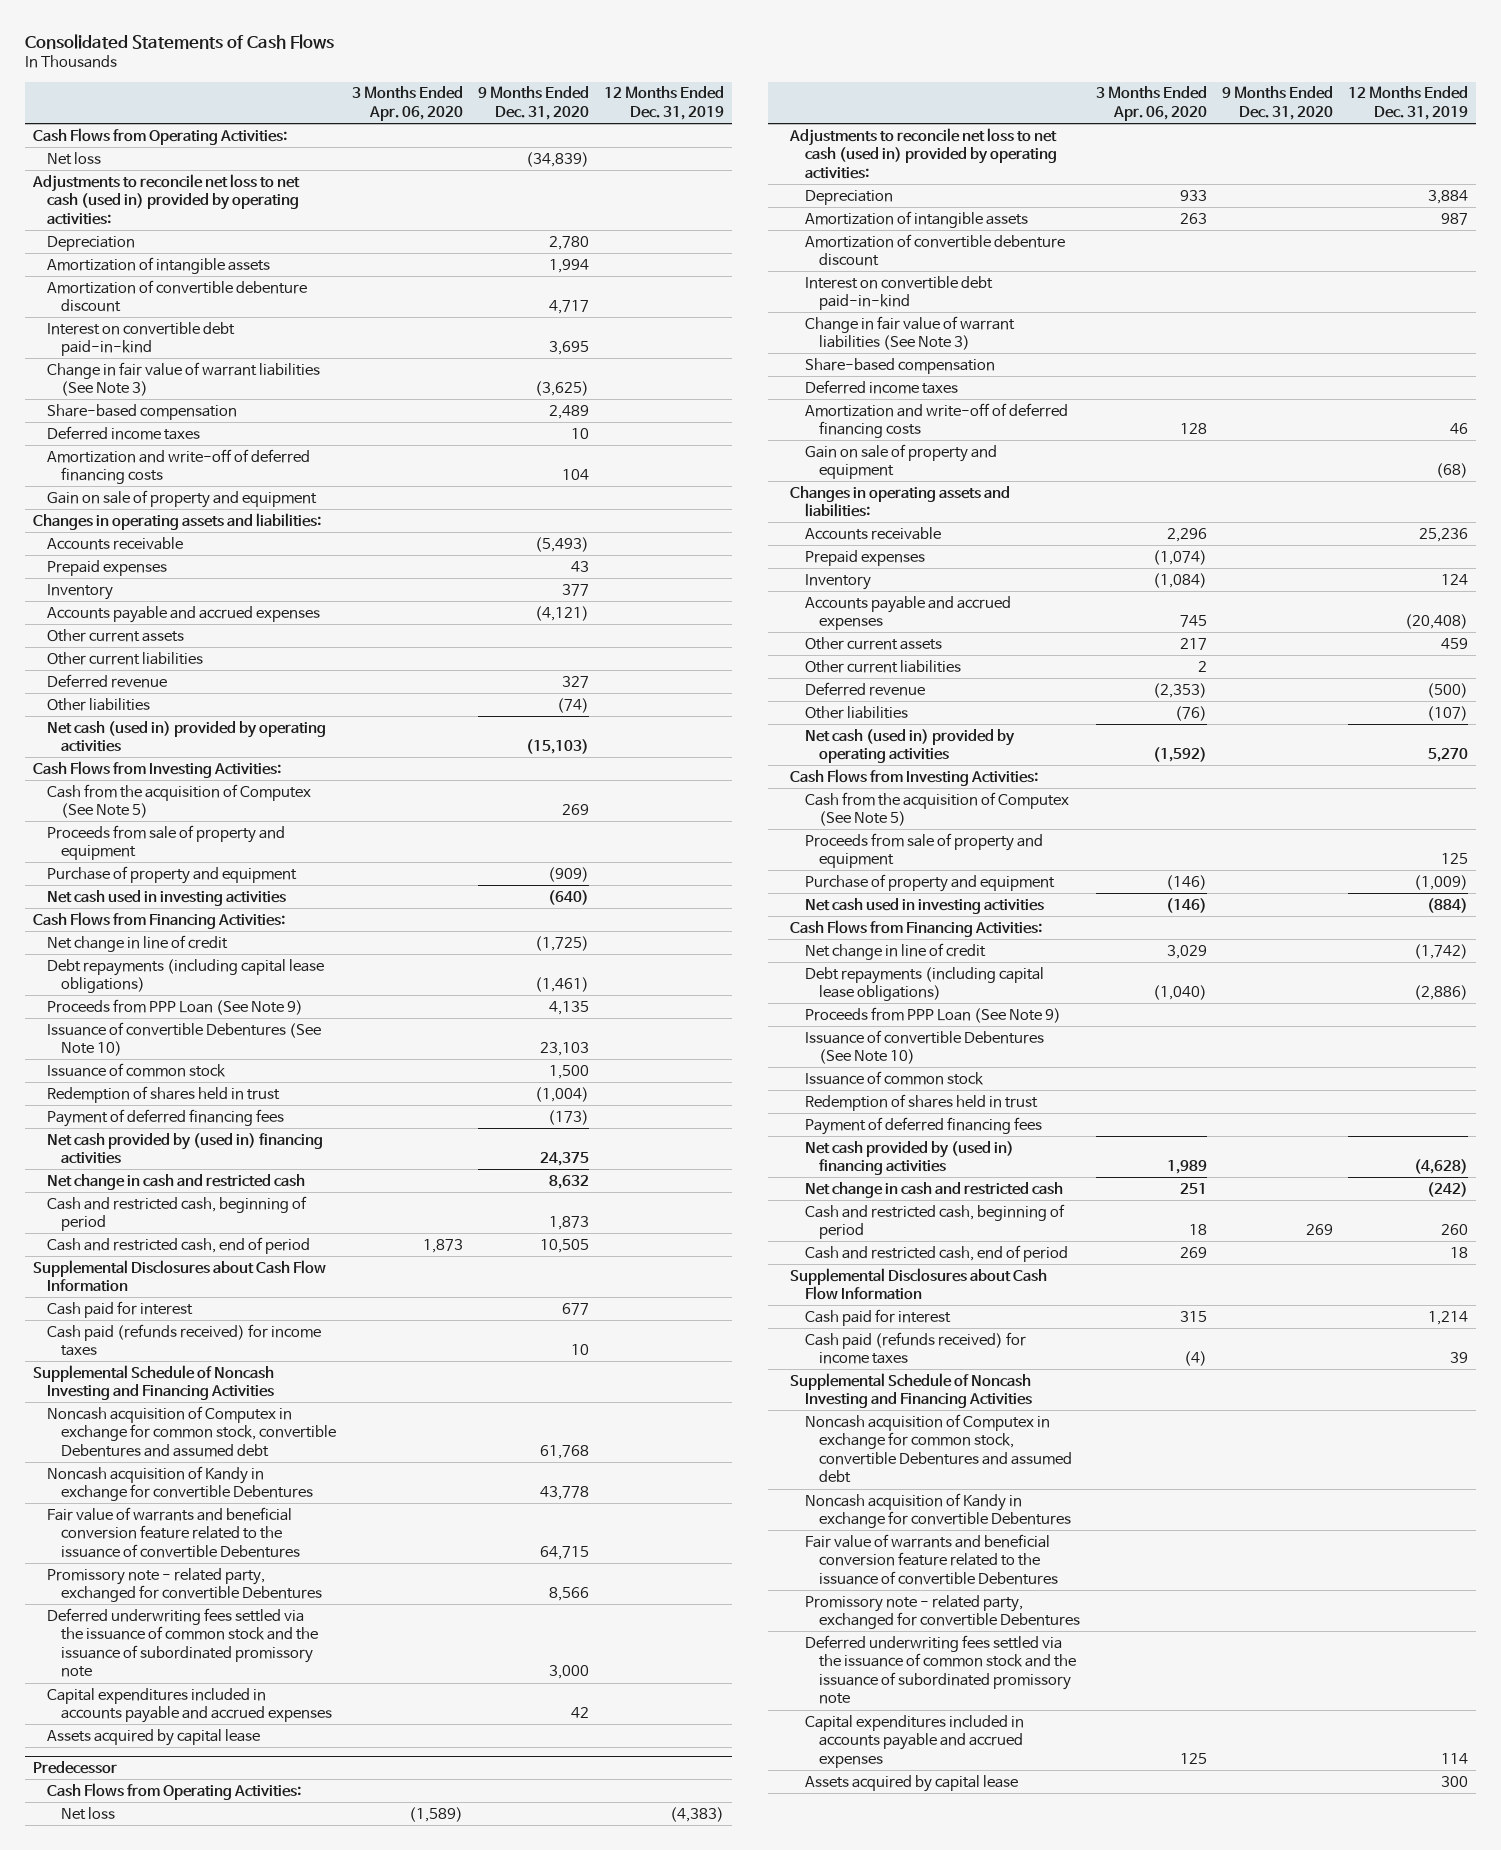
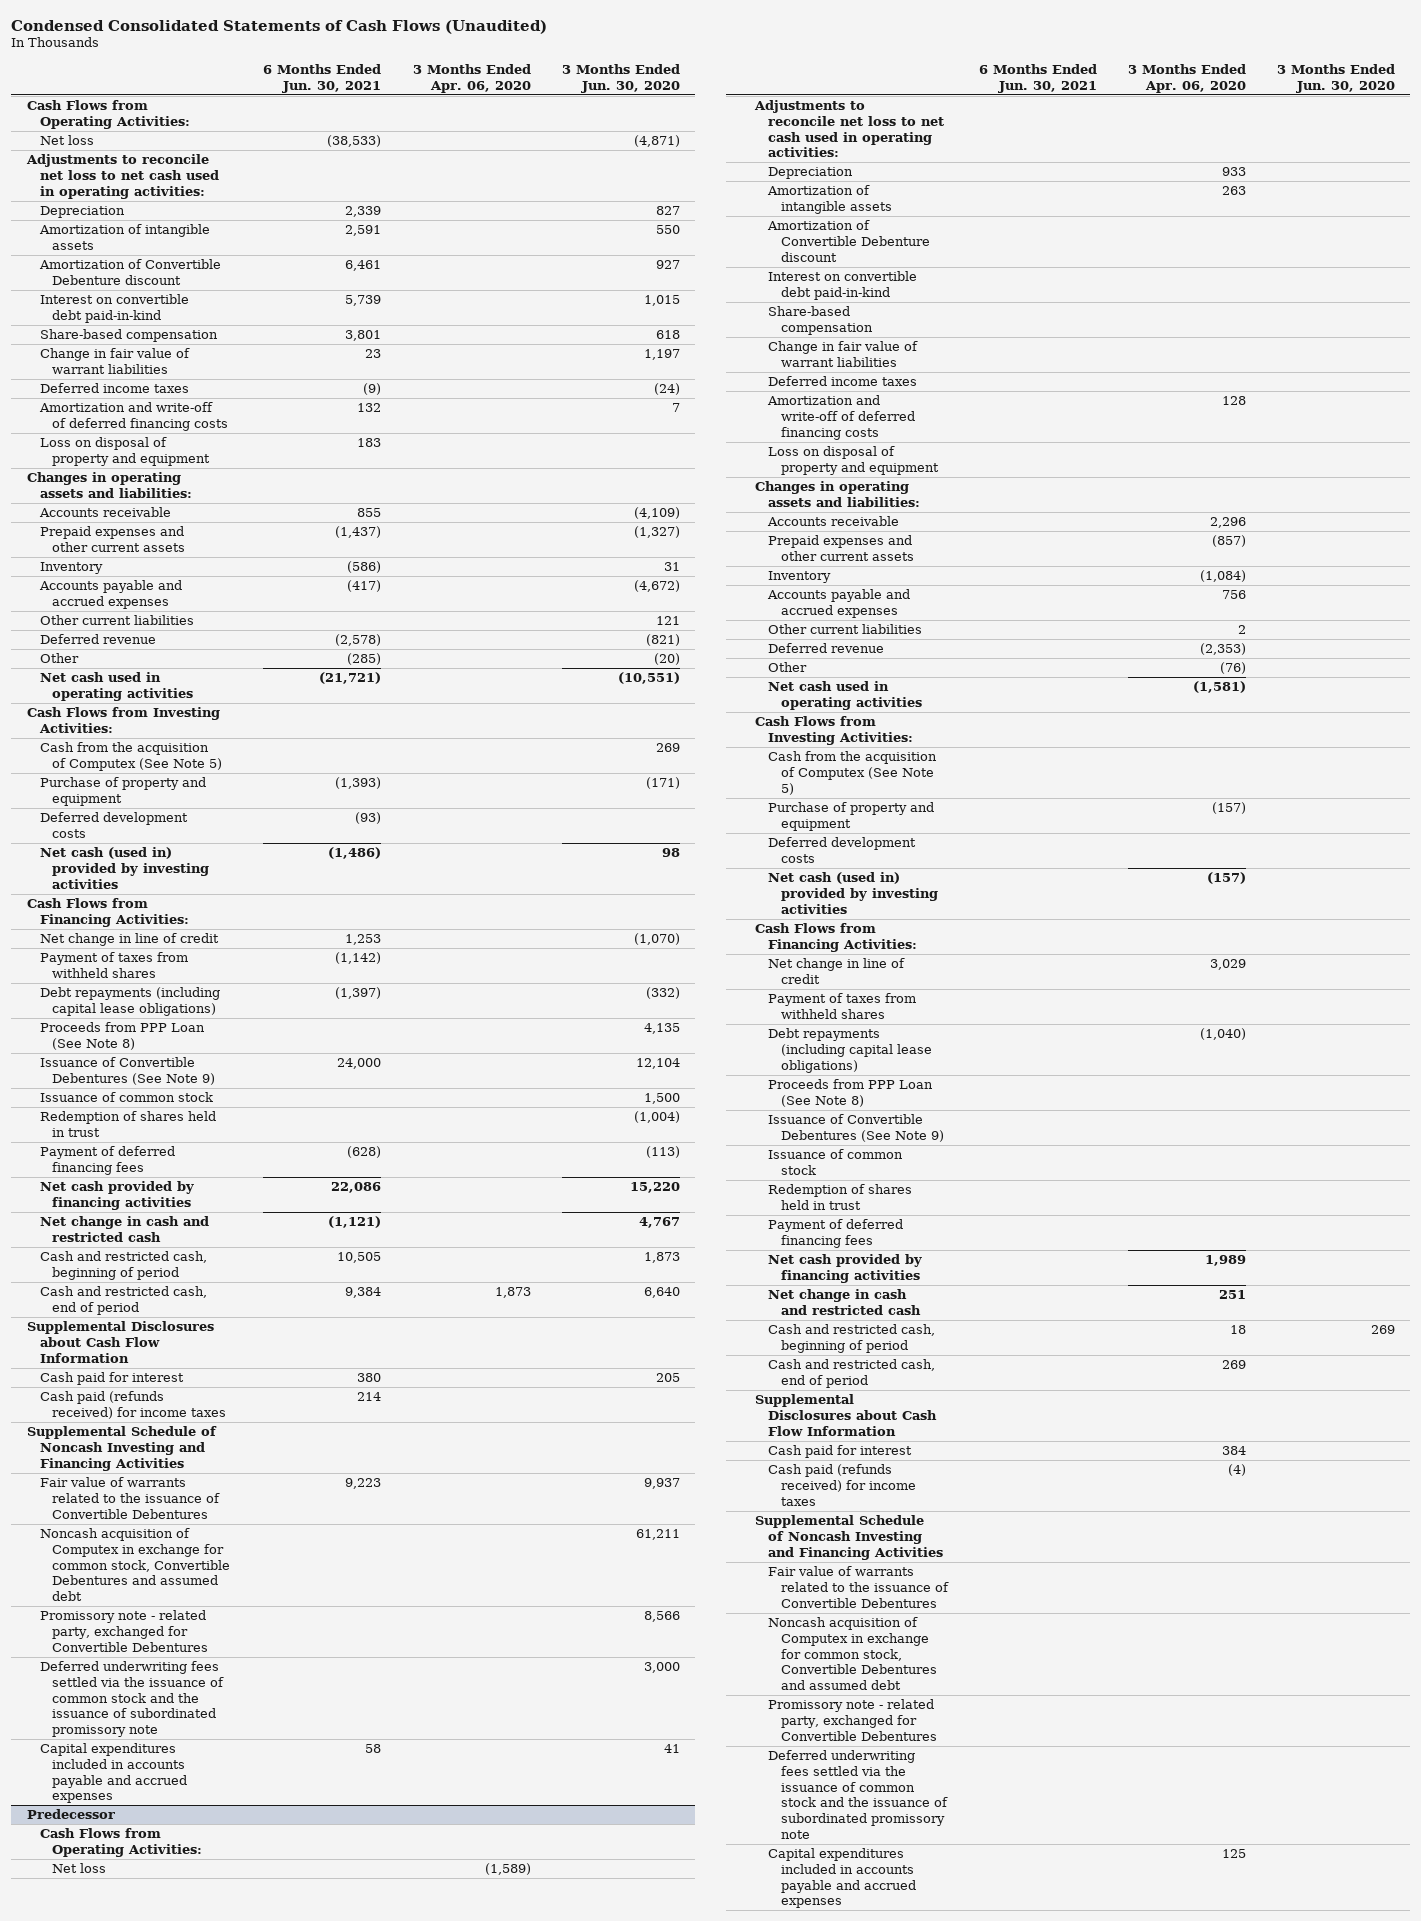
- Consolidated Statements of Cash Flows
+ Condensed Consolidated Statements of Cash Flows (Unaudited)
- | 3 Months Ended Apr. 06, 2020 | 9 Months Ended Dec. 31, 2020 | 12 Months Ended Dec. 31, 2019
+ | 6 Months Ended Jun. 30, 2021 | 3 Months Ended Apr. 06, 2020 | 3 Months Ended Jun. 30, 2020
- Adjustments to reconcile net loss to net cash (used in) provided by operating activities:
+ Adjustments to reconcile net loss to net cash used in operating activities:
- Amortization of convertible debenture discount | | 4,717 |
+ Amortization of Convertible Debenture discount | 6,461 | | 927
- Change in fair value of warrant liabilities (See Note 3) | | (3,625) |
+ Change in fair value of warrant liabilities | 23 | | 1,197
- Gain on sale of property and equipment
+ Loss on disposal of property and equipment | 183 | |
- Prepaid expenses | | 43 |
+ Prepaid expenses and other current assets | (1,437) | | (1,327)
- Other current assets
- Other liabilities | | (74) |
- Net cash (used in) provided by operating activities | | (15,103) |
+ Other | (285) | | (20)
+ Net cash used in operating activities | (21,721) | | (10,551)
- Proceeds from sale of property and equipment
- Net cash used in investing activities | | (640) |
+ Deferred development costs | (93) | |
+ Net cash (used in) provided by investing activities | (1,486) | | 98
+ Payment of taxes from withheld shares | (1,142) | |
- Proceeds from PPP Loan (See Note 9) | | 4,135 |
- Issuance of convertible Debentures (See Note 10) | | 23,103 |
+ Proceeds from PPP Loan (See Note 8) | | | 4,135
+ Issuance of Convertible Debentures (See Note 9) | 24,000 | | 12,104
- Net cash provided by (used in) financing activities | | 24,375 |
+ Net cash provided by financing activities | 22,086 | | 15,220
- Noncash acquisition of Computex in exchange for common stock, convertible Debentures and assumed debt | | 61,768 |
- Noncash acquisition of Kandy in exchange for convertible Debentures | | 43,778 |
- Fair value of warrants and beneficial conversion feature related to the issuance of convertible Debentures | | 64,715 |
- Promissory note - related party, exchanged for convertible Debentures | | 8,566 |
+ Fair value of warrants related to the issuance of Convertible Debentures | 9,223 | | 9,937
+ Noncash acquisition of Computex in exchange for common stock, Convertible Debentures and assumed debt | | | 61,211
+ Promissory note - related party, exchanged for Convertible Debentures | | | 8,566
- Assets acquired by capital lease
@ Predecessor
- Adjustments to reconcile net loss to net cash (used in) provided by operating activities:
+ Adjustments to reconcile net loss to net cash used in operating activities:
- Amortization of convertible debenture discount
+ Amortization of Convertible Debenture discount
- Change in fair value of warrant liabilities (See Note 3)
+ Change in fair value of warrant liabilities
- Gain on sale of property and equipment | | | (68)
+ Loss on disposal of property and equipment
- Prepaid expenses | (1,074) | |
+ Prepaid expenses and other current assets | | (857) |
- Accounts payable and accrued expenses | 745 | | (20,408)
- Other current assets | 217 | | 459
+ Accounts payable and accrued expenses | | 756 |
- Other liabilities | (76) | | (107)
- Net cash (used in) provided by operating activities | (1,592) | | 5,270
+ Other | | (76) |
+ Net cash used in operating activities | | (1,581) |
- Proceeds from sale of property and equipment | | | 125
- Purchase of property and equipment | (146) | | (1,009)
- Net cash used in investing activities | (146) | | (884)
+ Purchase of property and equipment | | (157) |
+ Deferred development costs
+ Net cash (used in) provided by investing activities | | (157) |
+ Payment of taxes from withheld shares
- Proceeds from PPP Loan (See Note 9)
- Issuance of convertible Debentures (See Note 10)
+ Proceeds from PPP Loan (See Note 8)
+ Issuance of Convertible Debentures (See Note 9)
- Net cash provided by (used in) financing activities | 1,989 | | (4,628)
+ Net cash provided by financing activities | | 1,989 |
- Cash paid for interest | 315 | | 1,214
+ Cash paid for interest | | 384 |
- Noncash acquisition of Computex in exchange for common stock, convertible Debentures and assumed debt
- Noncash acquisition of Kandy in exchange for convertible Debentures
- Fair value of warrants and beneficial conversion feature related to the issuance of convertible Debentures
- Promissory note - related party, exchanged for convertible Debentures
+ Fair value of warrants related to the issuance of Convertible Debentures
+ Noncash acquisition of Computex in exchange for common stock, Convertible Debentures and assumed debt
+ Promissory note - related party, exchanged for Convertible Debentures
- Assets acquired by capital lease | | | 300

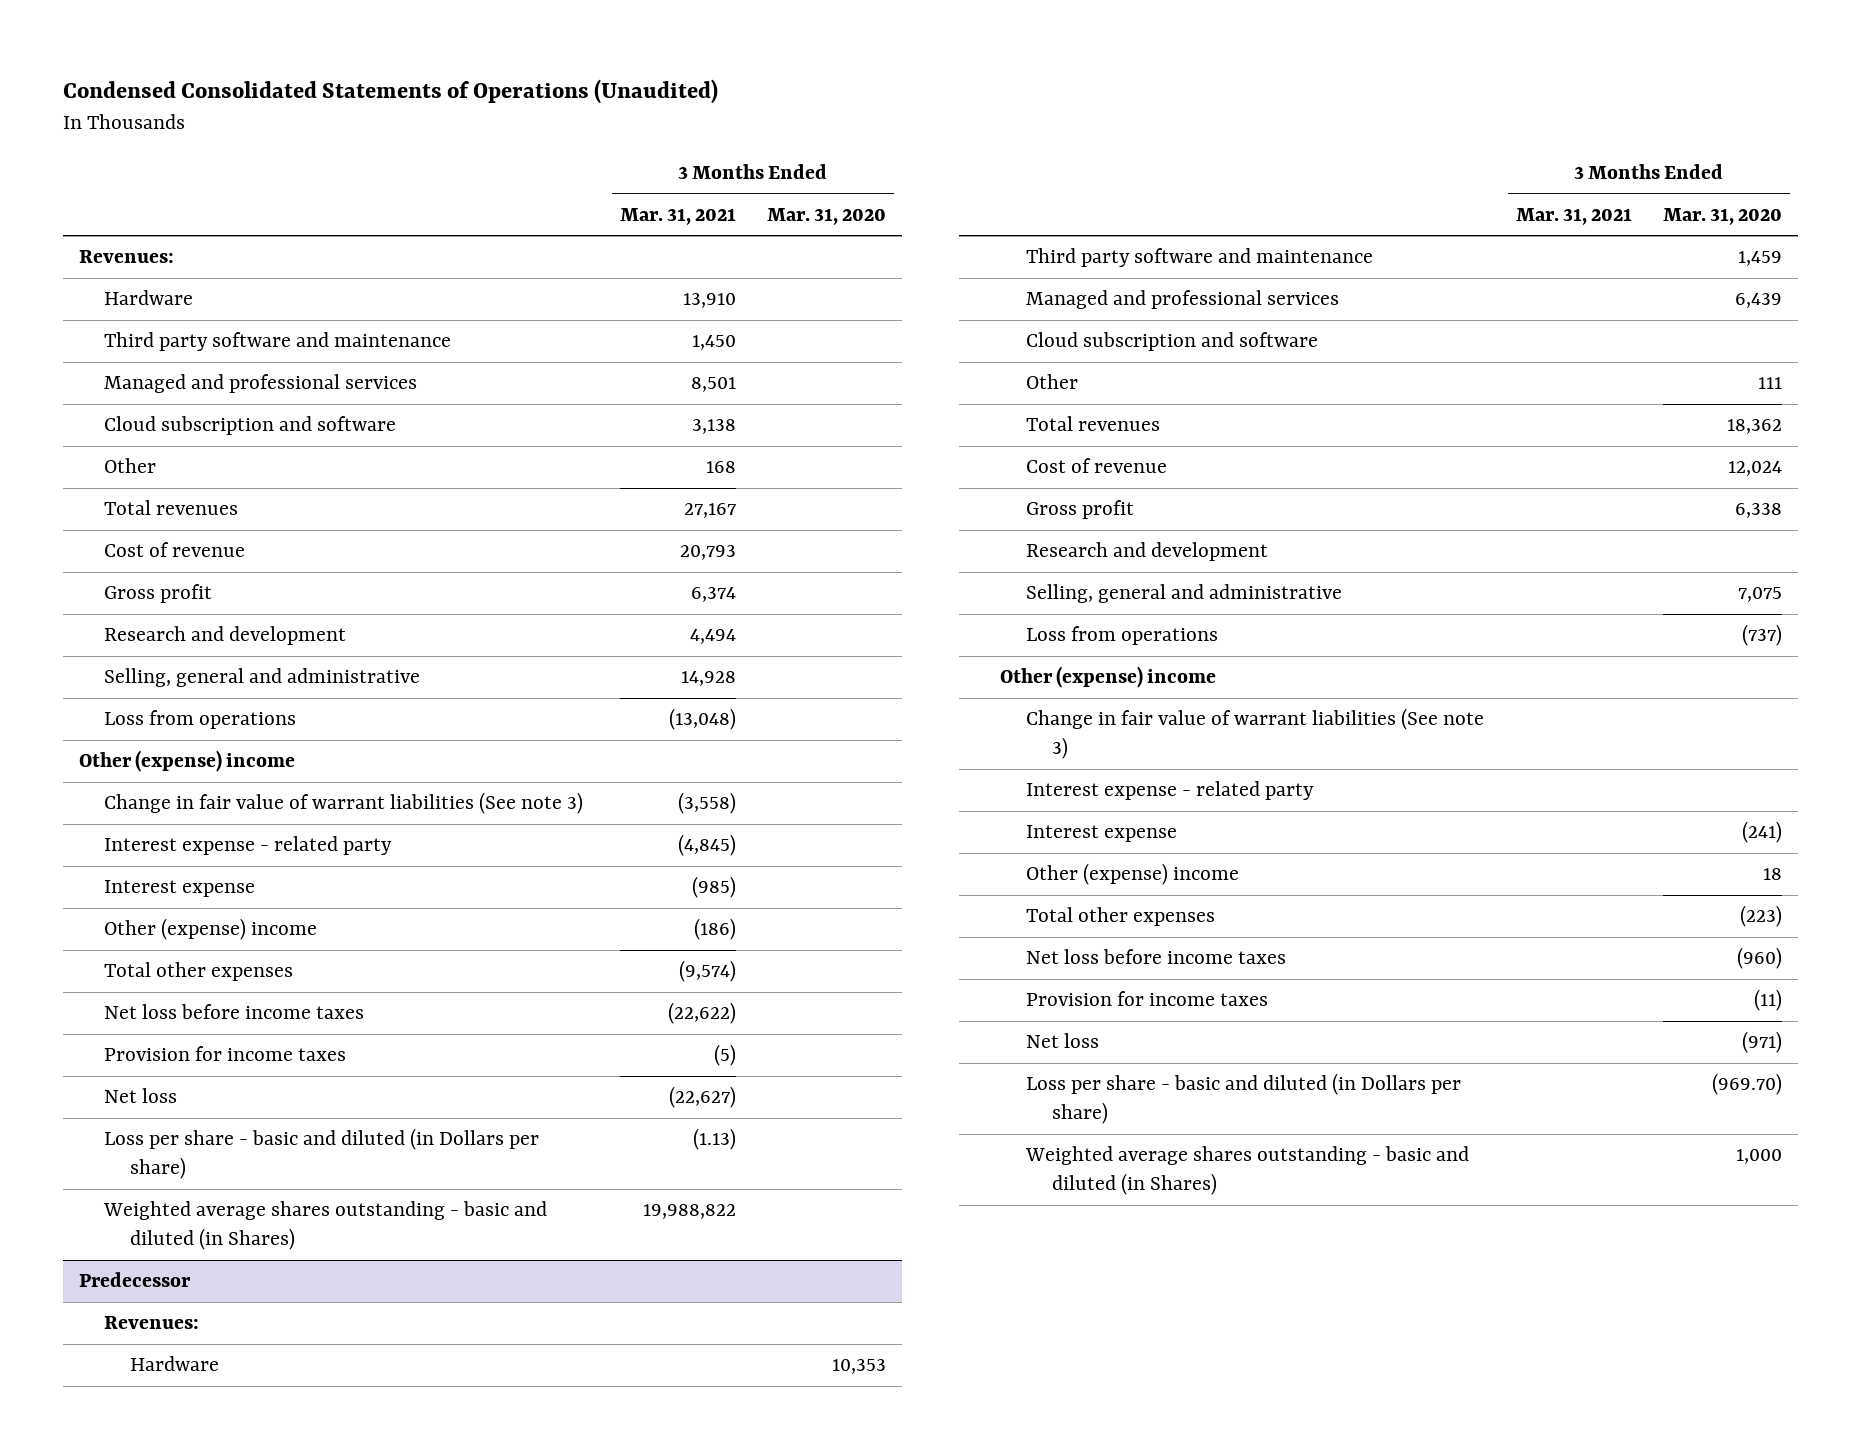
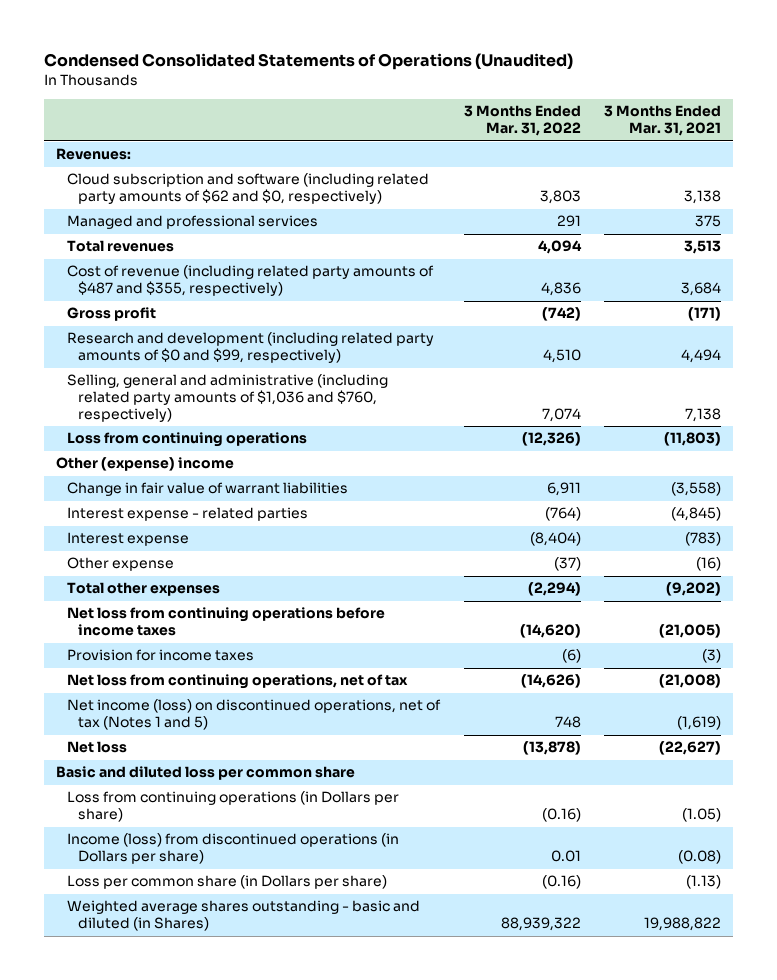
- | 3 Months Ended Mar. 31, 2021 | 3 Months Ended Mar. 31, 2020
+ | 3 Months Ended Mar. 31, 2022 | 3 Months Ended Mar. 31, 2021
- Hardware | 13,910 |
- Third party software and maintenance | 1,450 |
- Managed and professional services | 8,501 |
- Cloud subscription and software | 3,138 |
- Other | 168 |
- Total revenues | 27,167 |
- Cost of revenue | 20,793 |
- Gross profit | 6,374 |
- Research and development | 4,494 |
- Selling, general and administrative | 14,928 |
- Loss from operations | (13,048) |
+ Cloud subscription and software (including related party amounts of $62 and $0, respectively) | 3,803 | 3,138
+ Managed and professional services | 291 | 375
+ Total revenues | 4,094 | 3,513
+ Cost of revenue (including related party amounts of $487 and $355, respectively) | 4,836 | 3,684
+ Gross profit | (742) | (171)
+ Research and development (including related party amounts of $0 and $99, respectively) | 4,510 | 4,494
+ Selling, general and administrative (including related party amounts of $1,036 and $760, respectively) | 7,074 | 7,138
+ Loss from continuing operations | (12,326) | (11,803)
- Change in fair value of warrant liabilities (See note 3) | (3,558) |
- Interest expense - related party | (4,845) |
- Interest expense | (985) |
- Other (expense) income | (186) |
- Total other expenses | (9,574) |
- Net loss before income taxes | (22,622) |
- Provision for income taxes | (5) |
+ Change in fair value of warrant liabilities | 6,911 | (3,558)
+ Interest expense - related parties | (764) | (4,845)
+ Interest expense | (8,404) | (783)
+ Other expense | (37) | (16)
+ Total other expenses | (2,294) | (9,202)
+ Net loss from continuing operations before income taxes | (14,620) | (21,005)
+ Provision for income taxes | (6) | (3)
+ Net loss from continuing operations, net of tax | (14,626) | (21,008)
+ Net income (loss) on discontinued operations, net of tax (Notes 1 and 5) | 748 | (1,619)
- Loss per share - basic and diluted (in Dollars per share) | (1.13) |
+ Basic and diluted loss per common share
+ Loss from continuing operations (in Dollars per share) | (0.16) | (1.05)
+ Income (loss) from discontinued operations (in Dollars per share) | 0.01 | (0.08)
+ Loss per common share (in Dollars per share) | (0.16) | (1.13)
- Predecessor
- Revenues:
- Hardware | | 10,353
- Third party software and maintenance | | 1,459
- Managed and professional services | | 6,439
- Cloud subscription and software
- Other | | 111
- Total revenues | | 18,362
- Cost of revenue | | 12,024
- Gross profit | | 6,338
- Research and development
- Selling, general and administrative | | 7,075
- Loss from operations | | (737)
- Other (expense) income
- Change in fair value of warrant liabilities (See note 3)
- Interest expense - related party
- Interest expense | | (241)
- Other (expense) income | | 18
- Total other expenses | | (223)
- Net loss before income taxes | | (960)
- Provision for income taxes | | (11)
- Net loss | | (971)
- Loss per share - basic and diluted (in Dollars per share) | | (969.70)
- Weighted average shares outstanding - basic and diluted (in Shares) | | 1,000

